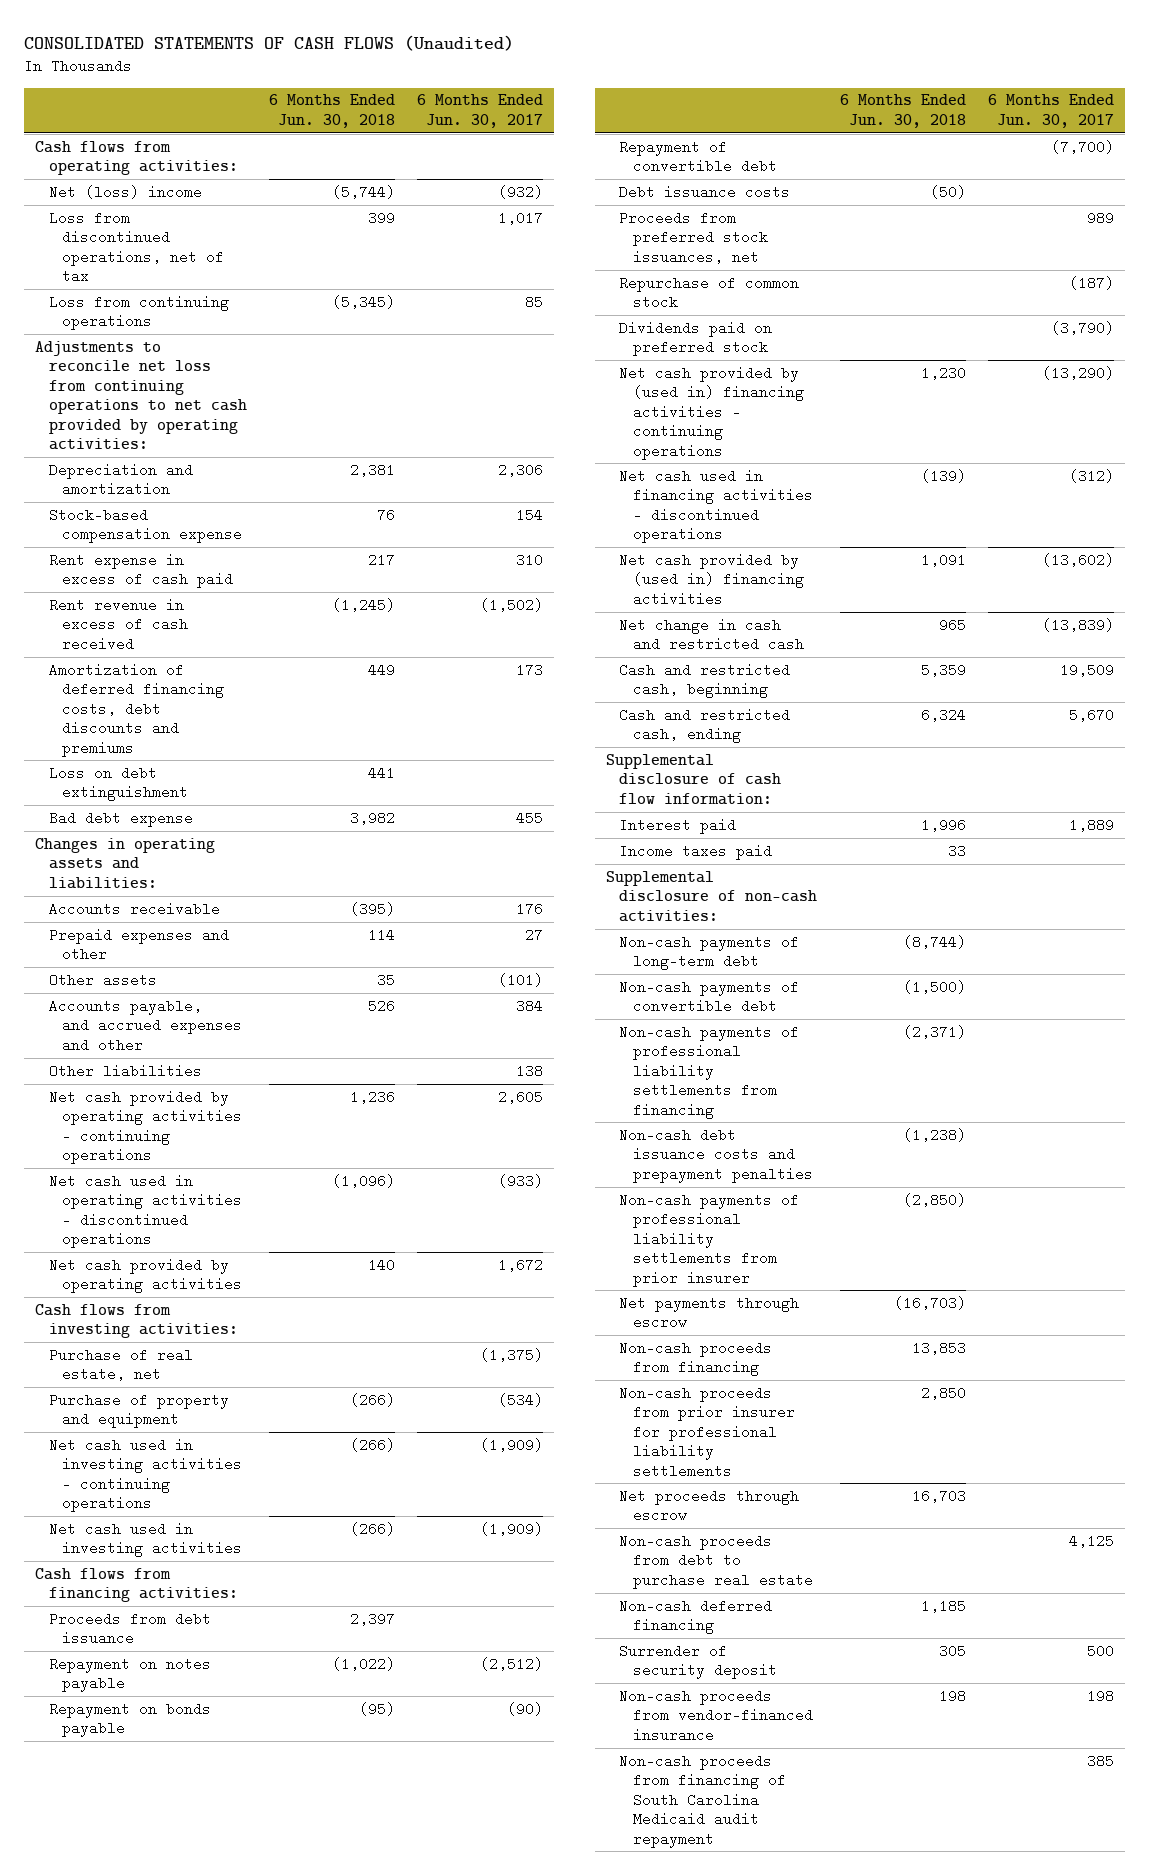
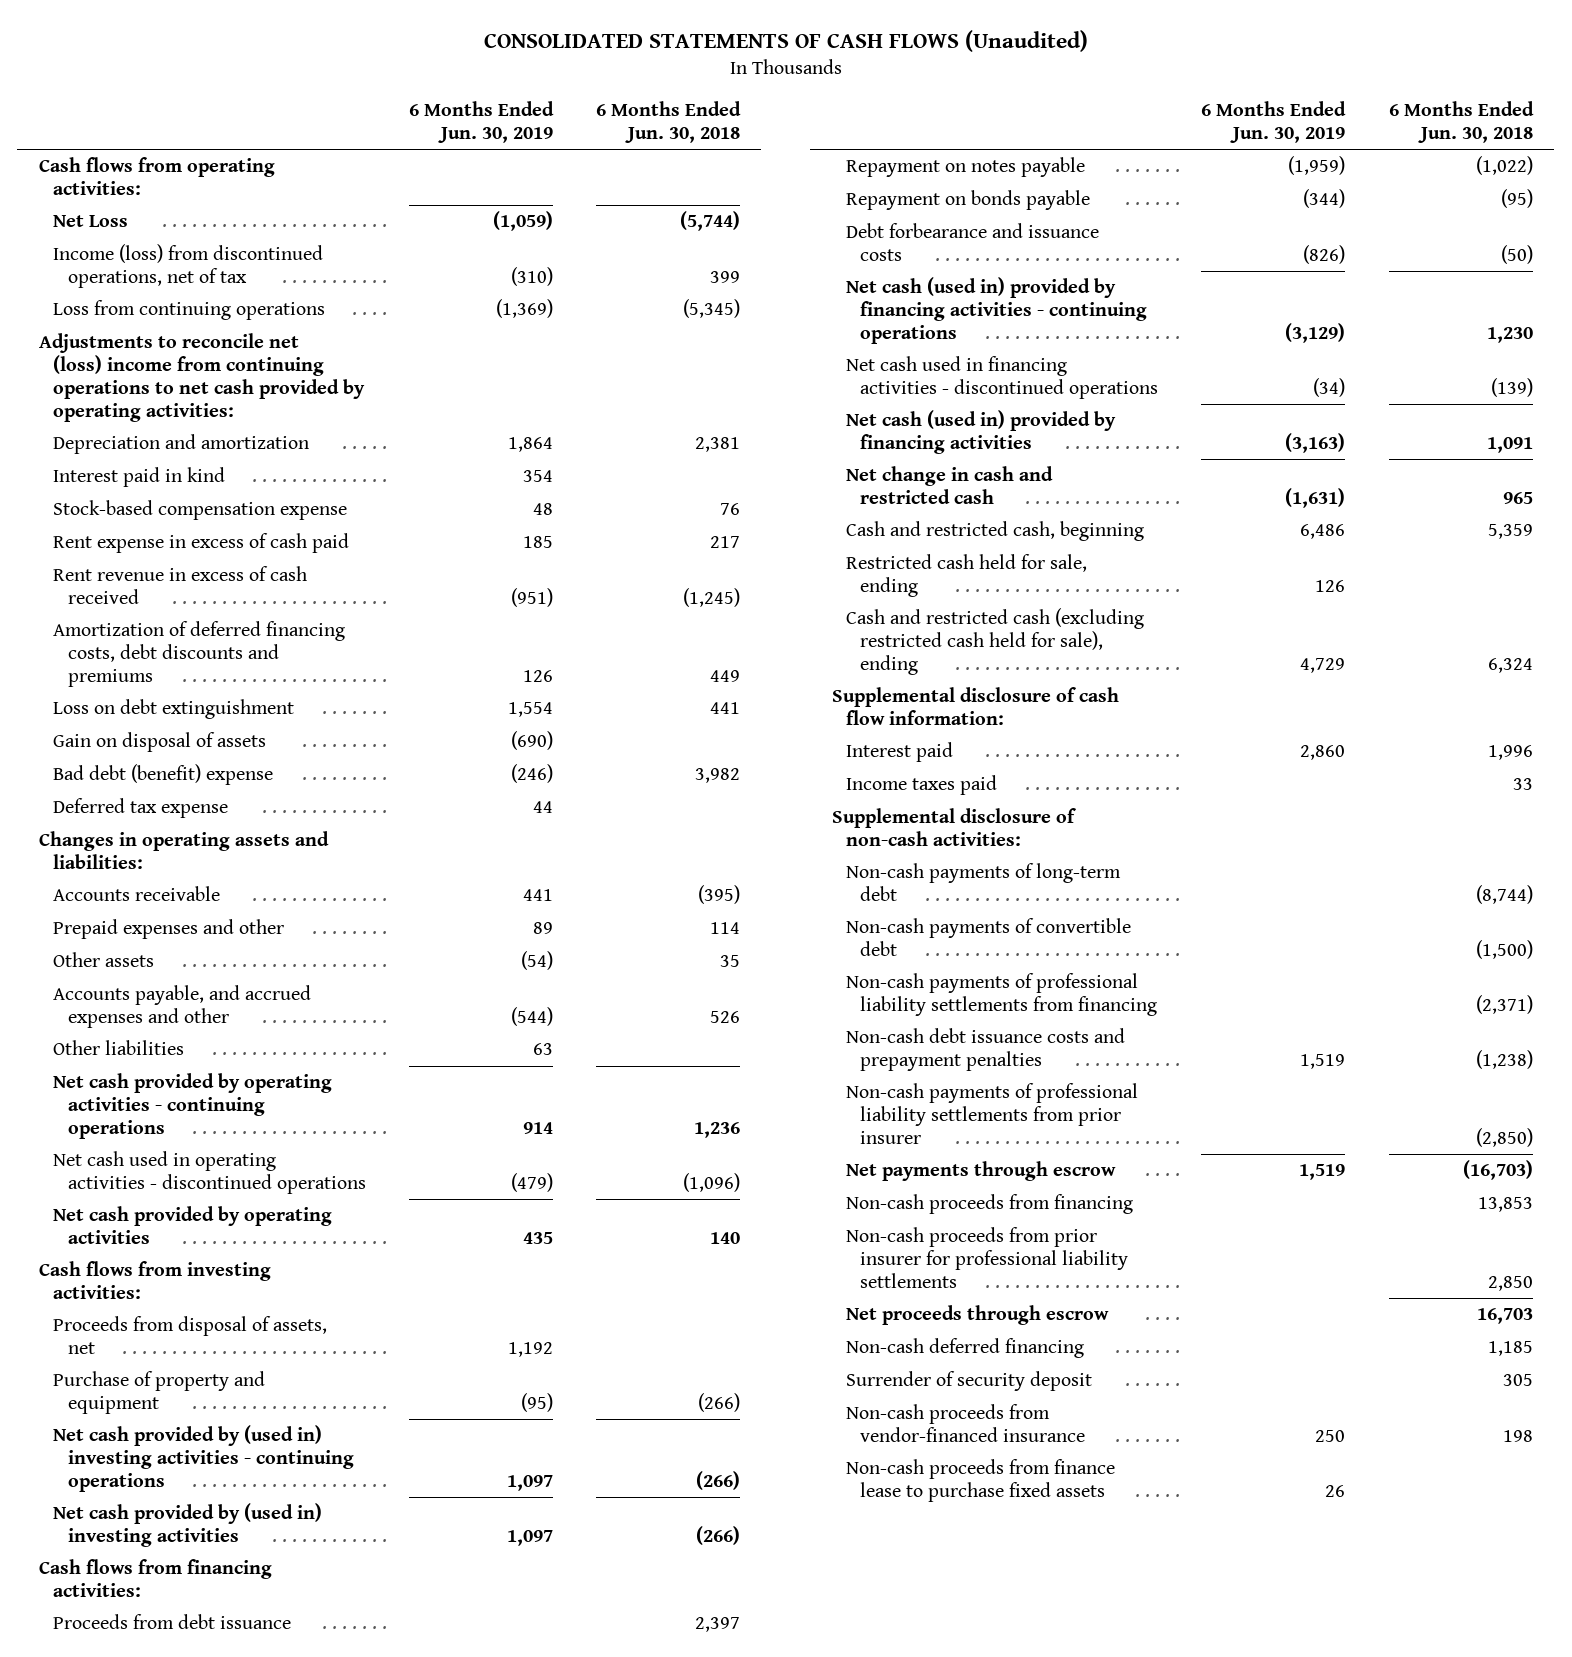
- | 6 Months Ended Jun. 30, 2018 | 6 Months Ended Jun. 30, 2017
+ | 6 Months Ended Jun. 30, 2019 | 6 Months Ended Jun. 30, 2018
- Net (loss) income | (5,744) | (932)
- Loss from discontinued operations, net of tax | 399 | 1,017
+ Net Loss | (1,059) | (5,744)
+ Income (loss) from discontinued operations, net of tax | (310) | 399
- Adjustments to reconcile net loss from continuing operations to net cash provided by operating activities:
+ Adjustments to reconcile net (loss) income from continuing operations to net cash provided by operating activities:
+ Interest paid in kind | 354 |
- Bad debt expense | 3,982 | 455
+ Gain on disposal of assets | (690) |
+ Bad debt (benefit) expense | (246) | 3,982
+ Deferred tax expense | 44 |
- Purchase of real estate, net | | (1,375)
+ Proceeds from disposal of assets, net | 1,192 |
- Net cash used in investing activities - continuing operations | (266) | (1,909)
- Net cash used in investing activities | (266) | (1,909)
+ Net cash provided by (used in) investing activities - continuing operations | 1,097 | (266)
+ Net cash provided by (used in) investing activities | 1,097 | (266)
- Repayment of convertible debt | | (7,700)
- Debt issuance costs | (50) |
- Proceeds from preferred stock issuances, net | | 989
- Repurchase of common stock | | (187)
- Dividends paid on preferred stock | | (3,790)
- Net cash provided by (used in) financing activities - continuing operations | 1,230 | (13,290)
+ Debt forbearance and issuance costs | (826) | (50)
+ Net cash (used in) provided by financing activities - continuing operations | (3,129) | 1,230
- Net cash provided by (used in) financing activities | 1,091 | (13,602)
+ Net cash (used in) provided by financing activities | (3,163) | 1,091
- Cash and restricted cash, ending | 6,324 | 5,670
+ Restricted cash held for sale, ending | 126 |
+ Cash and restricted cash (excluding restricted cash held for sale), ending | 4,729 | 6,324
- Non-cash proceeds from debt to purchase real estate | | 4,125
- Non-cash proceeds from financing of South Carolina Medicaid audit repayment | | 385
+ Non-cash proceeds from finance lease to purchase fixed assets | 26 |

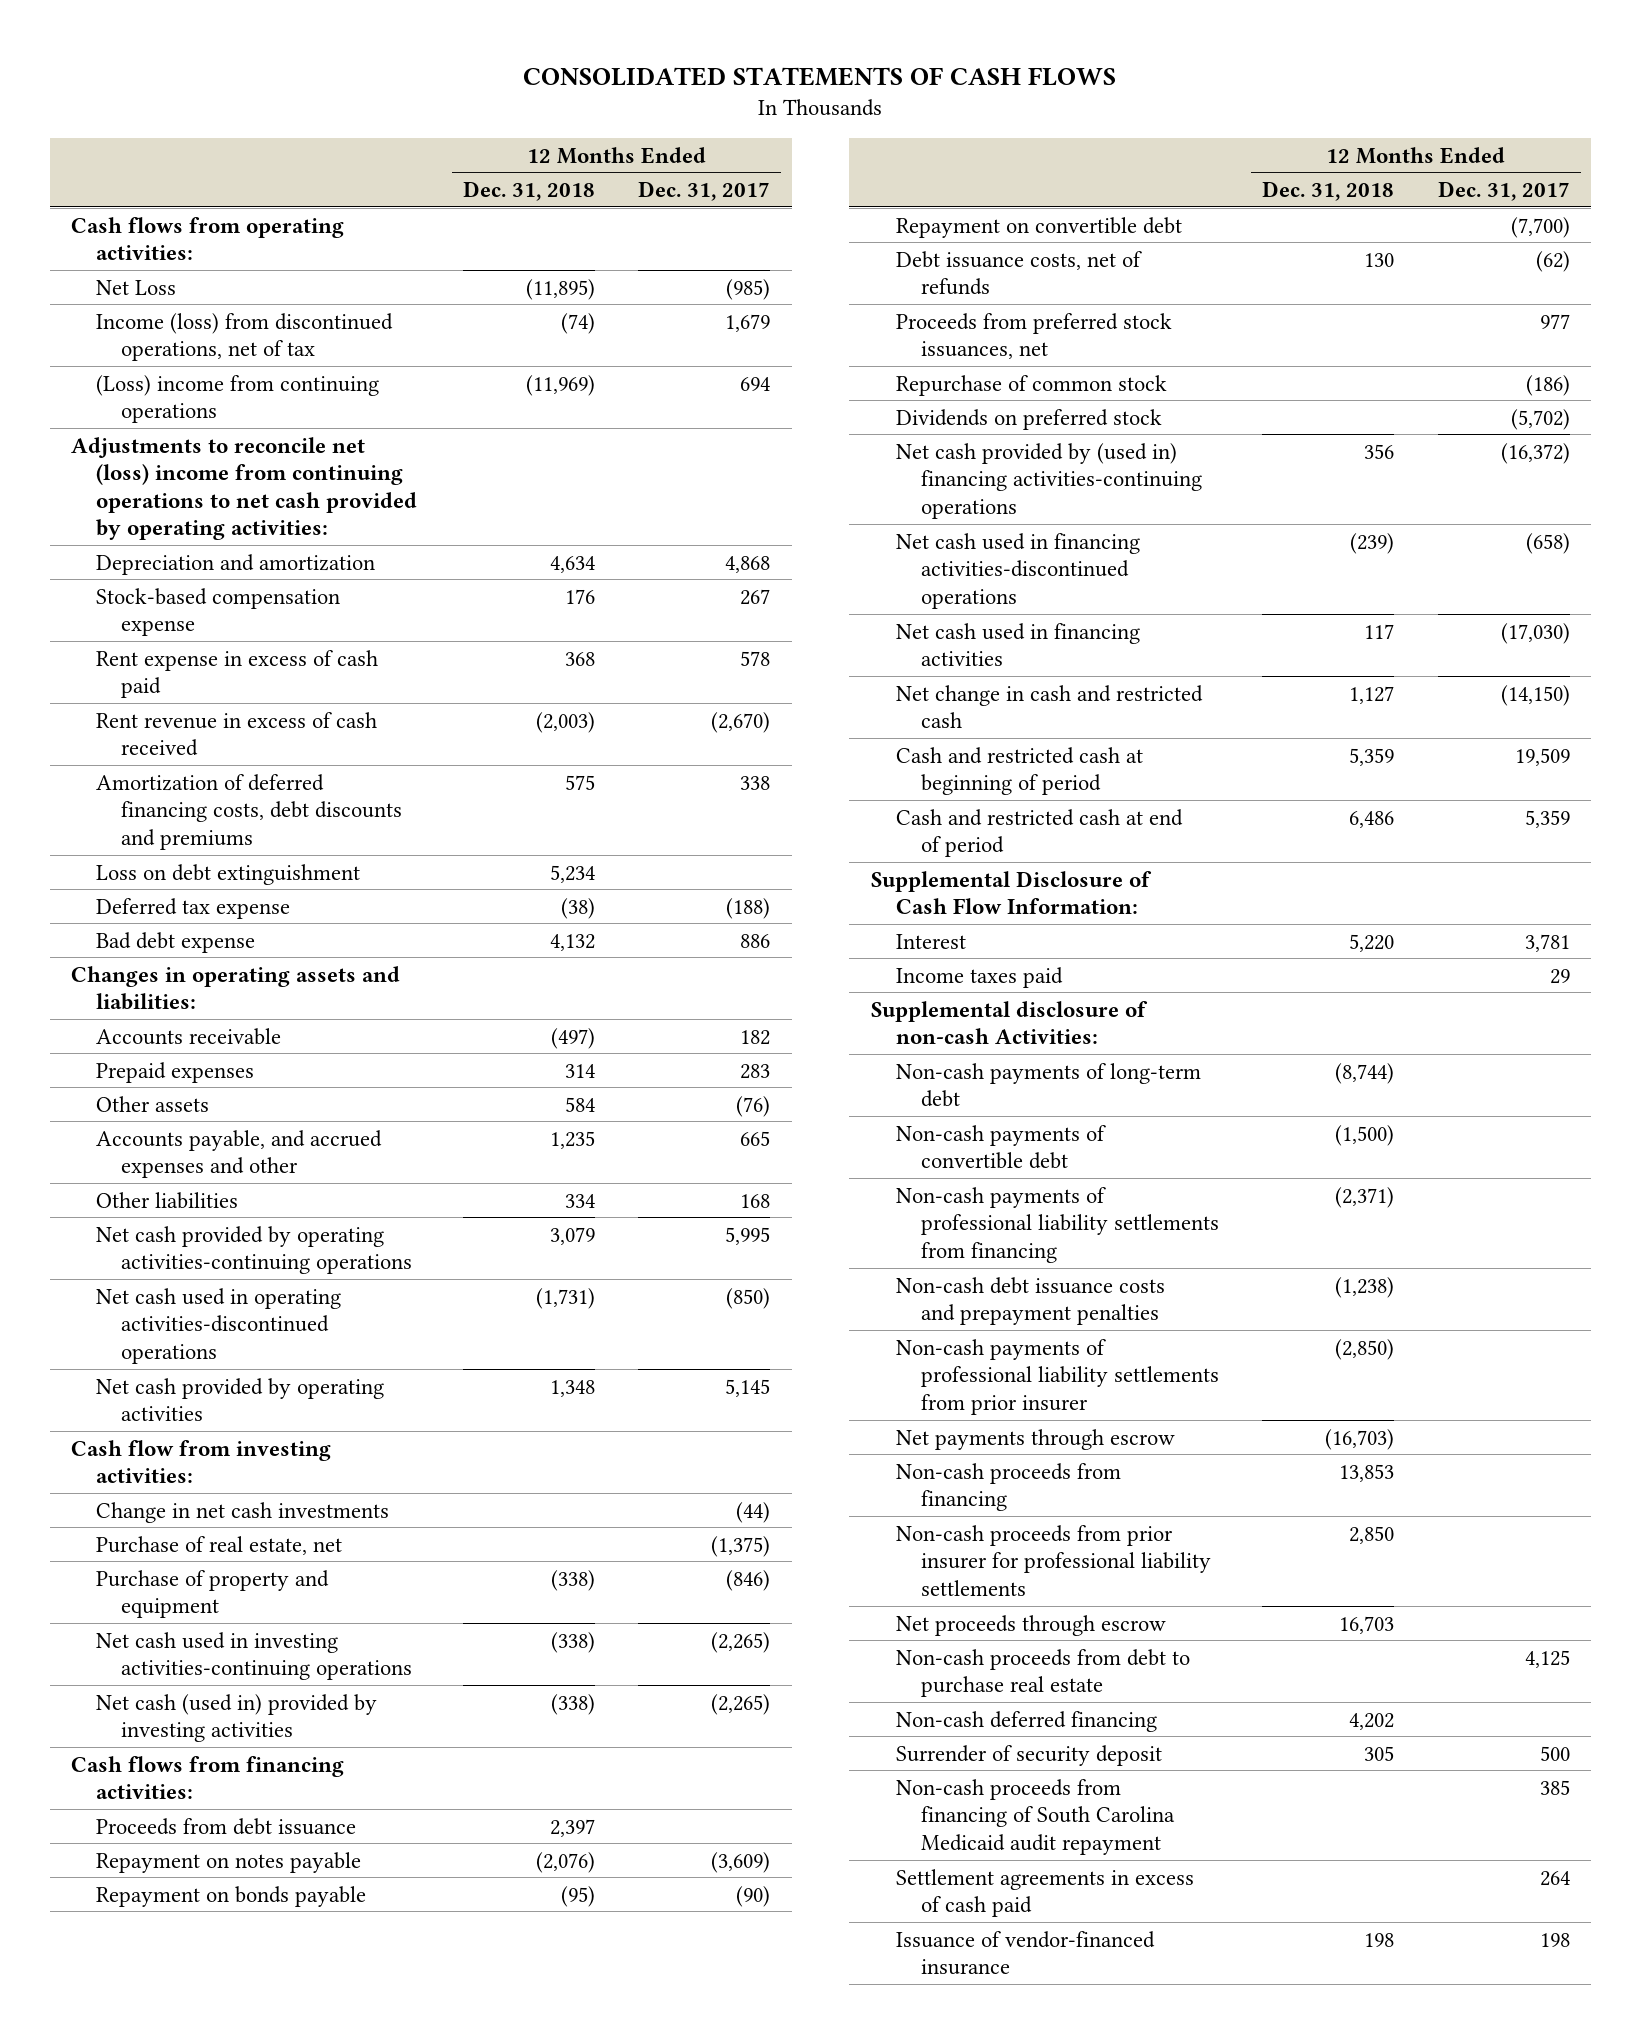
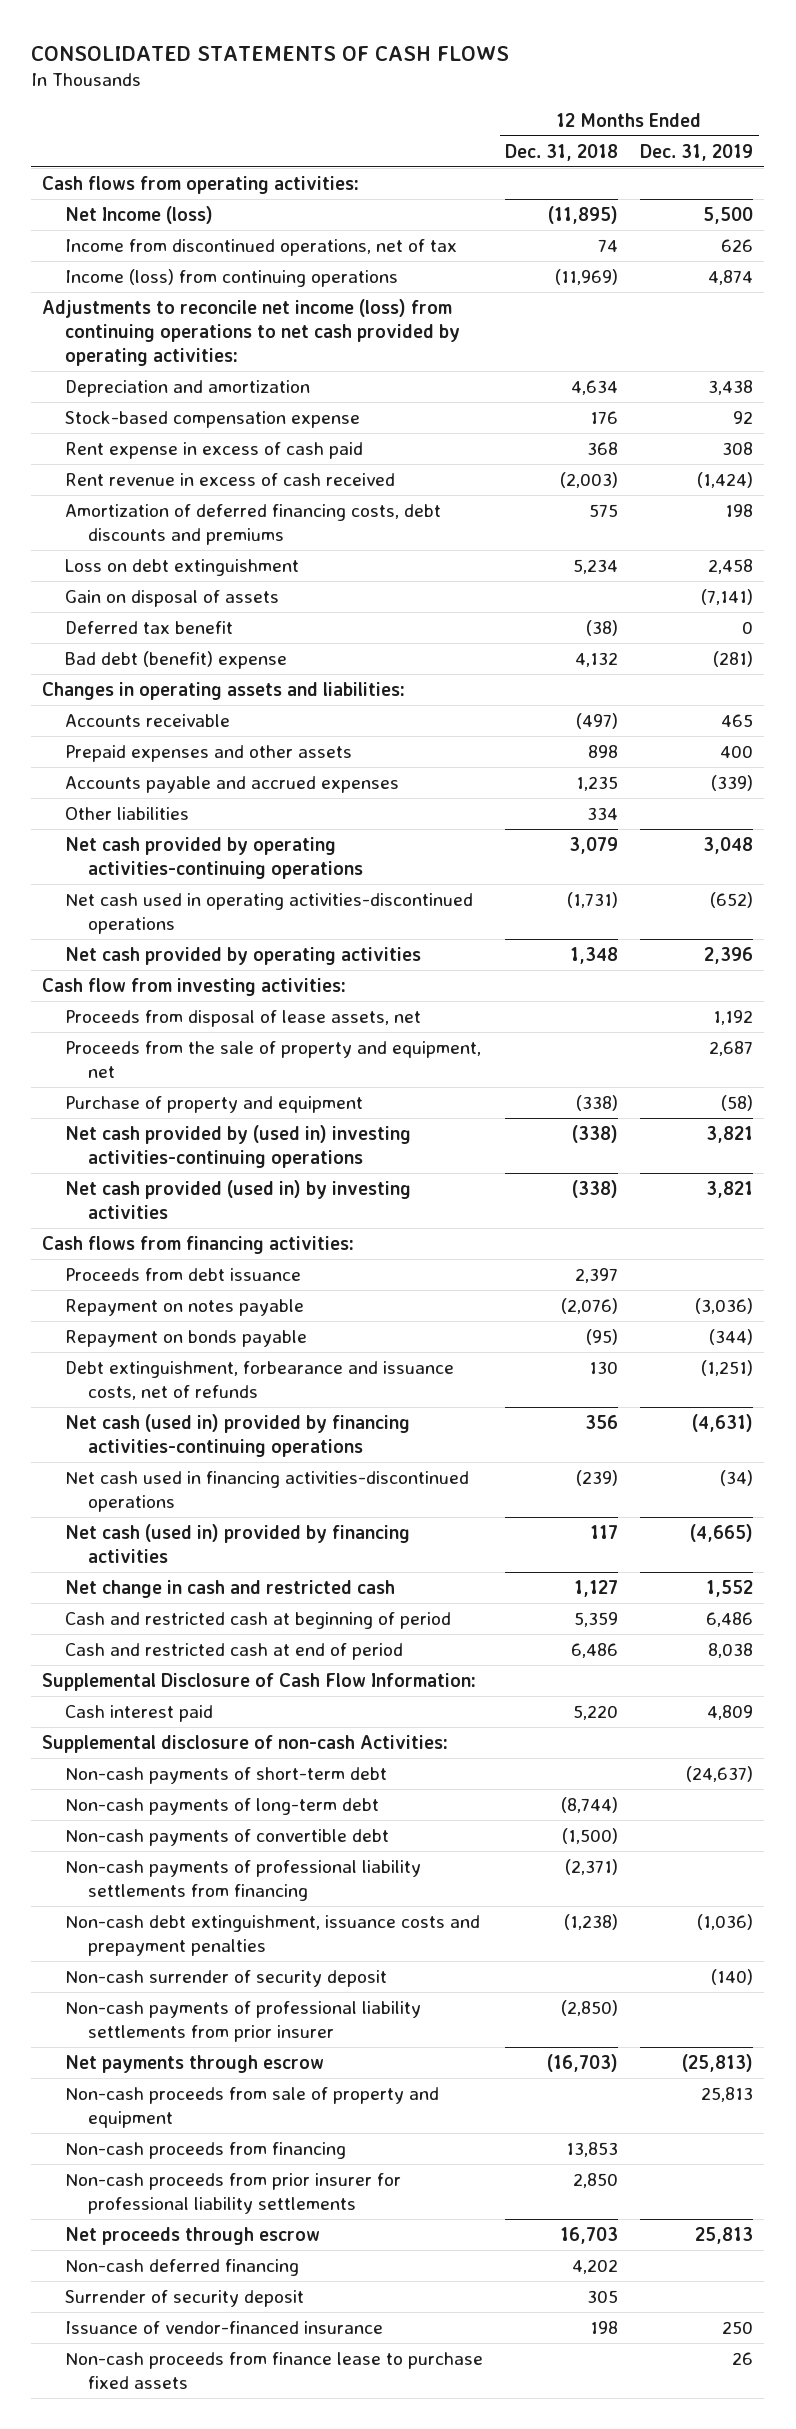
- | 12 Months Ended Dec. 31, 2018 | 12 Months Ended Dec. 31, 2017
+ | 12 Months Ended Dec. 31, 2018 | 12 Months Ended Dec. 31, 2019
- Net Loss | (11,895) | (985)
- Income (loss) from discontinued operations, net of tax | (74) | 1,679
- (Loss) income from continuing operations | (11,969) | 694
- Adjustments to reconcile net (loss) income from continuing operations to net cash provided by operating activities:
+ Net Income (loss) | (11,895) | 5,500
+ Income from discontinued operations, net of tax | 74 | 626
+ Income (loss) from continuing operations | (11,969) | 4,874
+ Adjustments to reconcile net income (loss) from continuing operations to net cash provided by operating activities:
- Deferred tax expense | (38) | (188)
- Bad debt expense | 4,132 | 886
+ Gain on disposal of assets | | (7,141)
+ Deferred tax benefit | (38) | 0
+ Bad debt (benefit) expense | 4,132 | (281)
- Prepaid expenses | 314 | 283
- Other assets | 584 | (76)
- Accounts payable, and accrued expenses and other | 1,235 | 665
+ Prepaid expenses and other assets | 898 | 400
+ Accounts payable and accrued expenses | 1,235 | (339)
- Change in net cash investments | | (44)
- Purchase of real estate, net | | (1,375)
+ Proceeds from disposal of lease assets, net | | 1,192
+ Proceeds from the sale of property and equipment, net | | 2,687
- Net cash used in investing activities-continuing operations | (338) | (2,265)
- Net cash (used in) provided by investing activities | (338) | (2,265)
+ Net cash provided by (used in) investing activities-continuing operations | (338) | 3,821
+ Net cash provided (used in) by investing activities | (338) | 3,821
- Repayment on convertible debt | | (7,700)
- Debt issuance costs, net of refunds | 130 | (62)
- Proceeds from preferred stock issuances, net | | 977
- Repurchase of common stock | | (186)
- Dividends on preferred stock | | (5,702)
- Net cash provided by (used in) financing activities-continuing operations | 356 | (16,372)
+ Debt extinguishment, forbearance and issuance costs, net of refunds | 130 | (1,251)
+ Net cash (used in) provided by financing activities-continuing operations | 356 | (4,631)
- Net cash used in financing activities | 117 | (17,030)
+ Net cash (used in) provided by financing activities | 117 | (4,665)
- Interest | 5,220 | 3,781
- Income taxes paid | | 29
+ Cash interest paid | 5,220 | 4,809
+ Non-cash payments of short-term debt | | (24,637)
- Non-cash debt issuance costs and prepayment penalties | (1,238) |
+ Non-cash debt extinguishment, issuance costs and prepayment penalties | (1,238) | (1,036)
+ Non-cash surrender of security deposit | | (140)
+ Non-cash proceeds from sale of property and equipment | | 25,813
- Non-cash proceeds from debt to purchase real estate | | 4,125
- Non-cash proceeds from financing of South Carolina Medicaid audit repayment | | 385
- Settlement agreements in excess of cash paid | | 264
+ Non-cash proceeds from finance lease to purchase fixed assets | | 26

